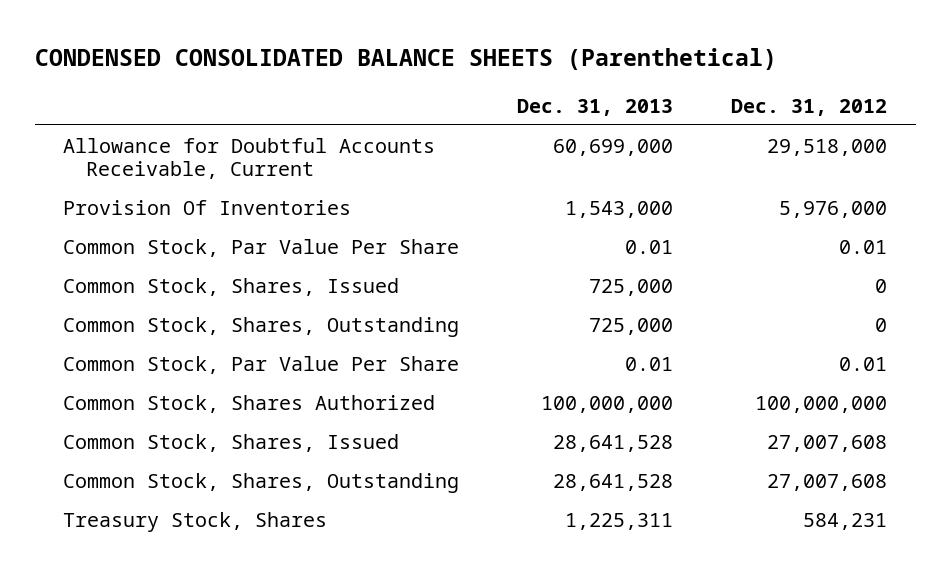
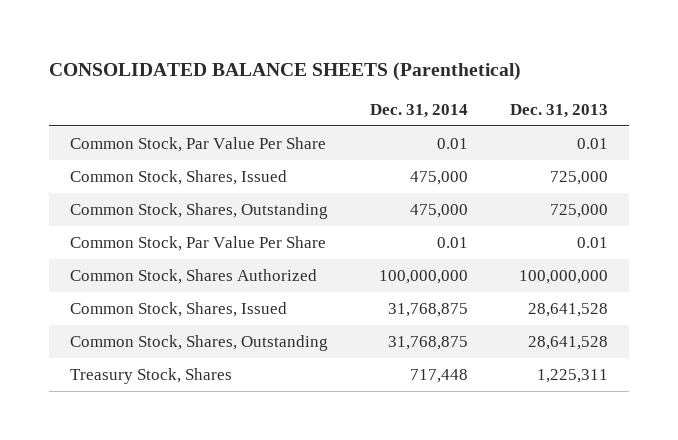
- CONDENSED CONSOLIDATED BALANCE SHEETS (Parenthetical)
+ CONSOLIDATED BALANCE SHEETS (Parenthetical)
- | Dec. 31, 2013 | Dec. 31, 2012
+ | Dec. 31, 2014 | Dec. 31, 2013
- Allowance for Doubtful Accounts Receivable, Current | 60,699,000 | 29,518,000
- Provision Of Inventories | 1,543,000 | 5,976,000

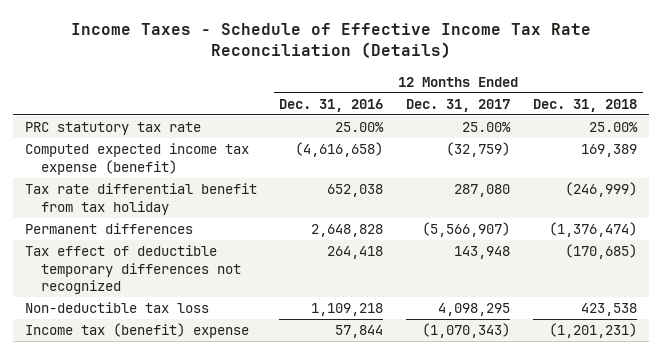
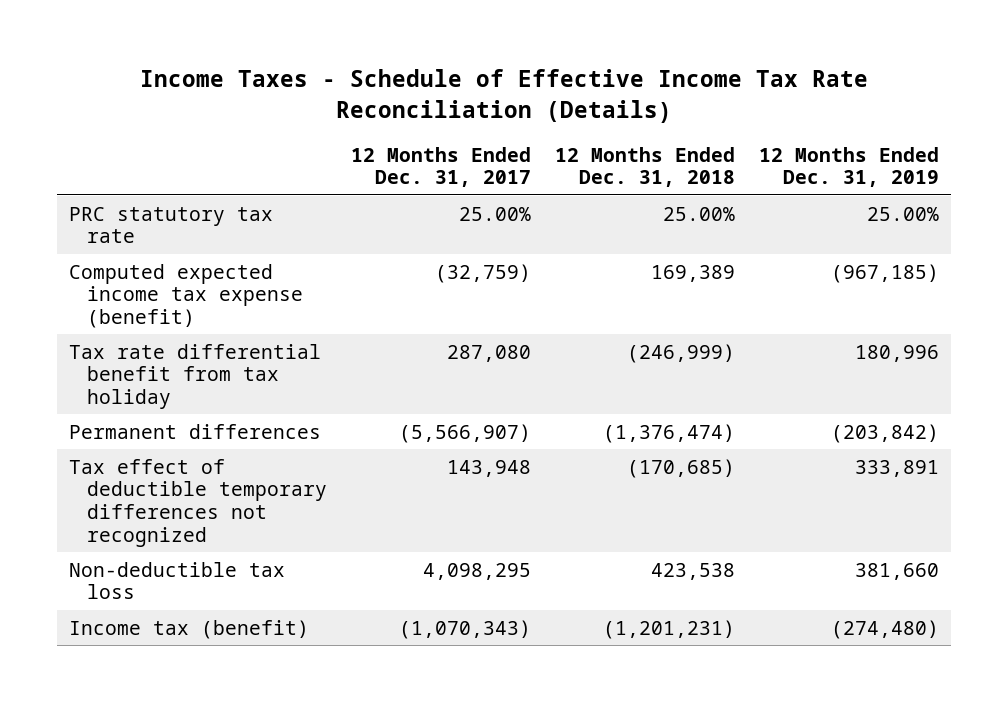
- | 12 Months Ended Dec. 31, 2016 | 12 Months Ended Dec. 31, 2017 | 12 Months Ended Dec. 31, 2018
+ | 12 Months Ended Dec. 31, 2017 | 12 Months Ended Dec. 31, 2018 | 12 Months Ended Dec. 31, 2019
- Income tax (benefit) expense | 57,844 | (1,070,343) | (1,201,231)
+ Income tax (benefit) | (1,070,343) | (1,201,231) | (274,480)

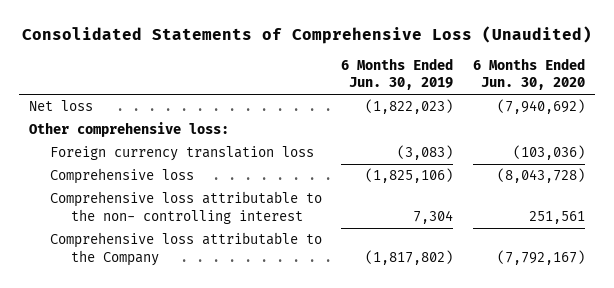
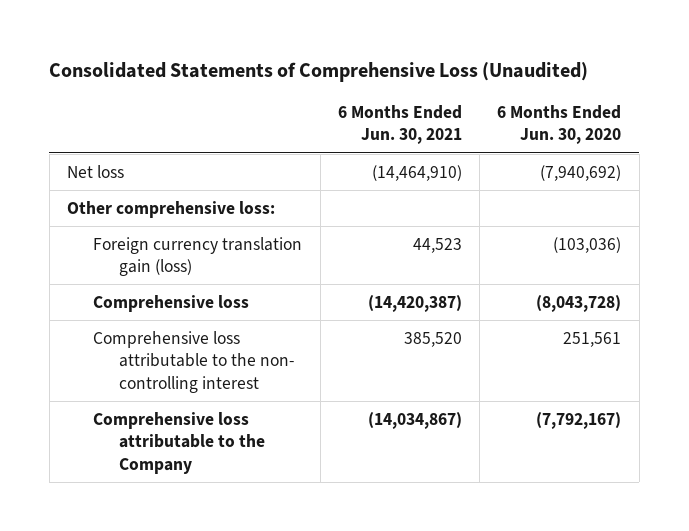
- | 6 Months Ended Jun. 30, 2019 | 6 Months Ended Jun. 30, 2020
+ | 6 Months Ended Jun. 30, 2021 | 6 Months Ended Jun. 30, 2020
- Foreign currency translation loss | (3,083) | (103,036)
+ Foreign currency translation gain (loss) | 44,523 | (103,036)

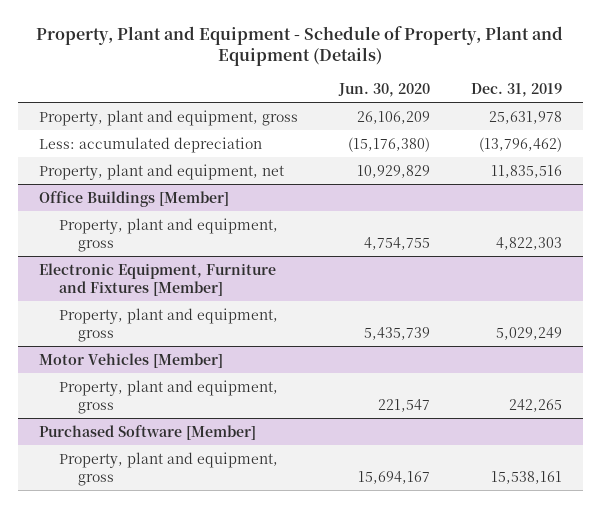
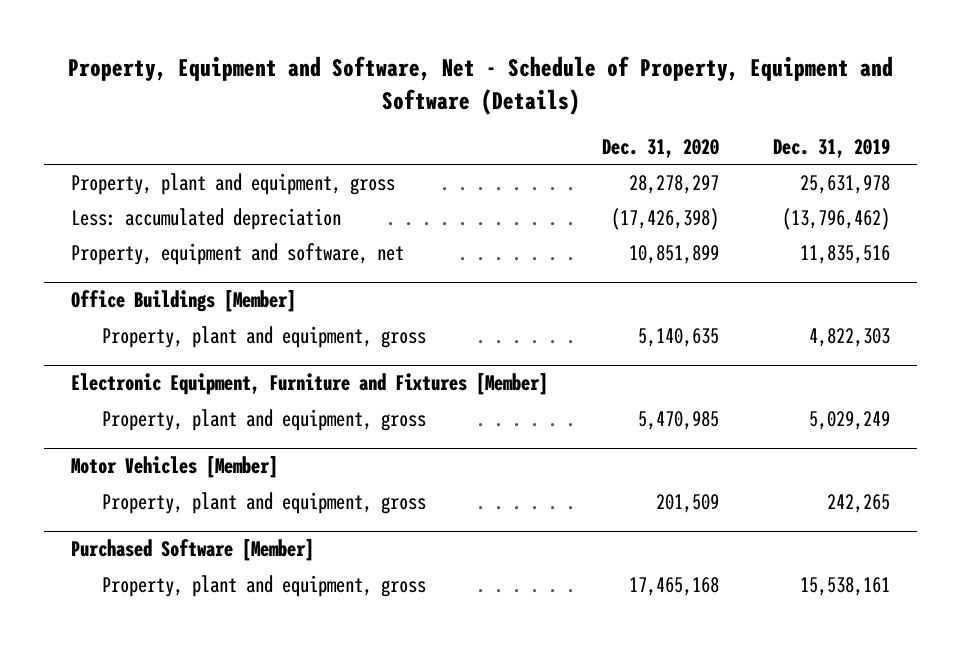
- Property, Plant and Equipment - Schedule of Property, Plant and Equipment (Details)
+ Property, Equipment and Software, Net - Schedule of Property, Equipment and Software (Details)
- | Jun. 30, 2020 | Dec. 31, 2019
+ | Dec. 31, 2020 | Dec. 31, 2019
- Property, plant and equipment, net | 10,929,829 | 11,835,516
+ Property, equipment and software, net | 10,851,899 | 11,835,516

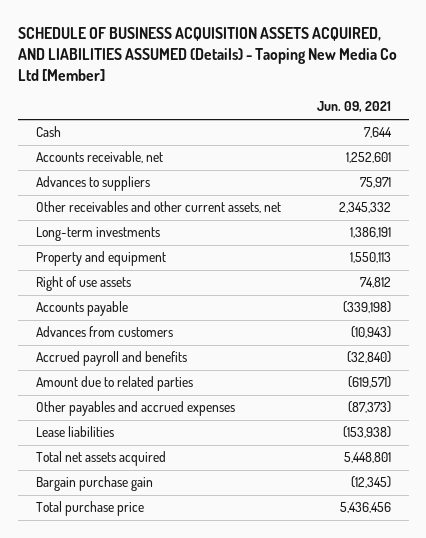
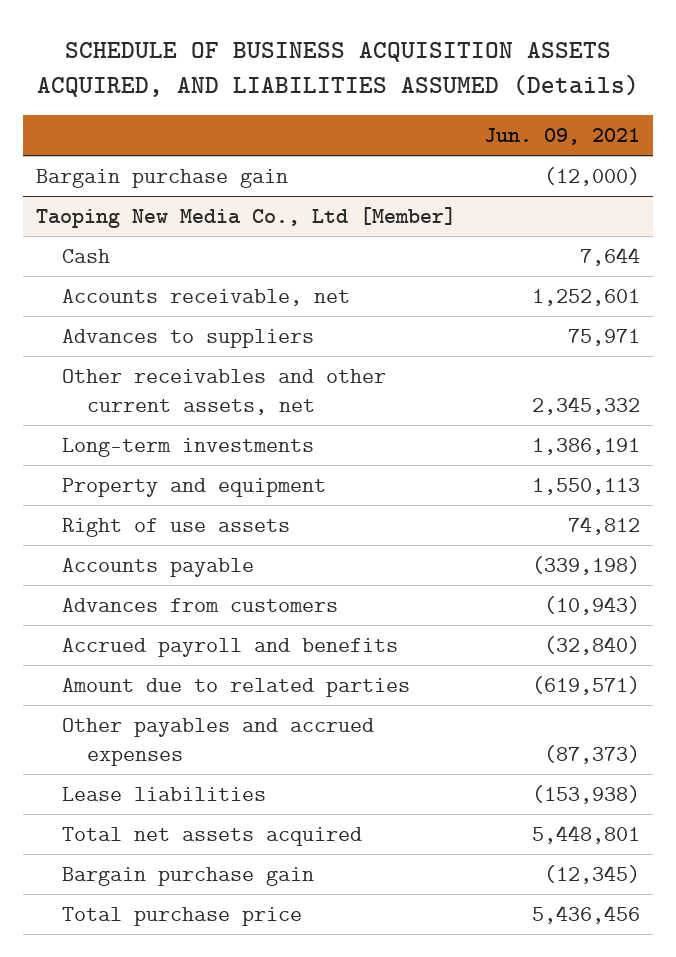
- SCHEDULE OF BUSINESS ACQUISITION ASSETS ACQUIRED, AND LIABILITIES ASSUMED (Details) - Taoping New Media Co Ltd [Member]
+ SCHEDULE OF BUSINESS ACQUISITION ASSETS ACQUIRED, AND LIABILITIES ASSUMED (Details)
+ Bargain purchase gain | (12,000)
+ Taoping New Media Co., Ltd [Member]

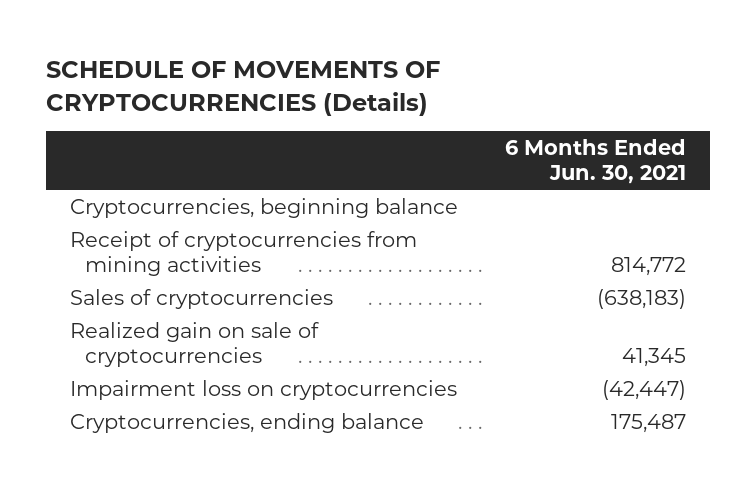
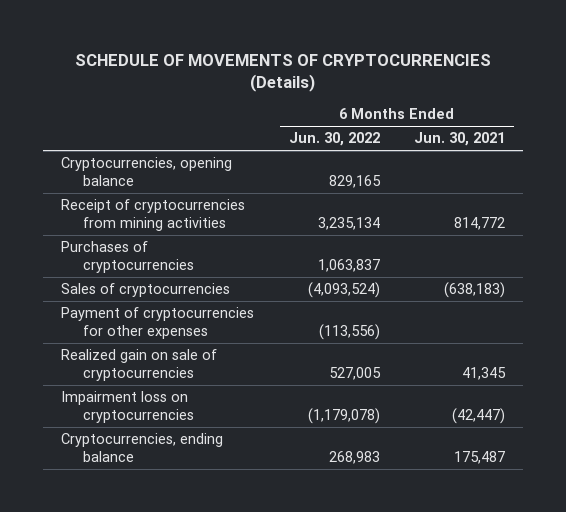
- | 6 Months Ended Jun. 30, 2021
+ | 6 Months Ended Jun. 30, 2022 | 6 Months Ended Jun. 30, 2021
- Cryptocurrencies, beginning balance
+ Cryptocurrencies, opening balance | 829,165 |
+ Purchases of cryptocurrencies | 1,063,837 |
+ Payment of cryptocurrencies for other expenses | (113,556) |

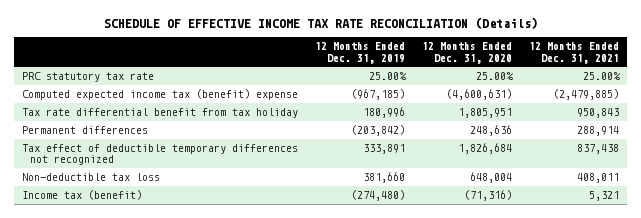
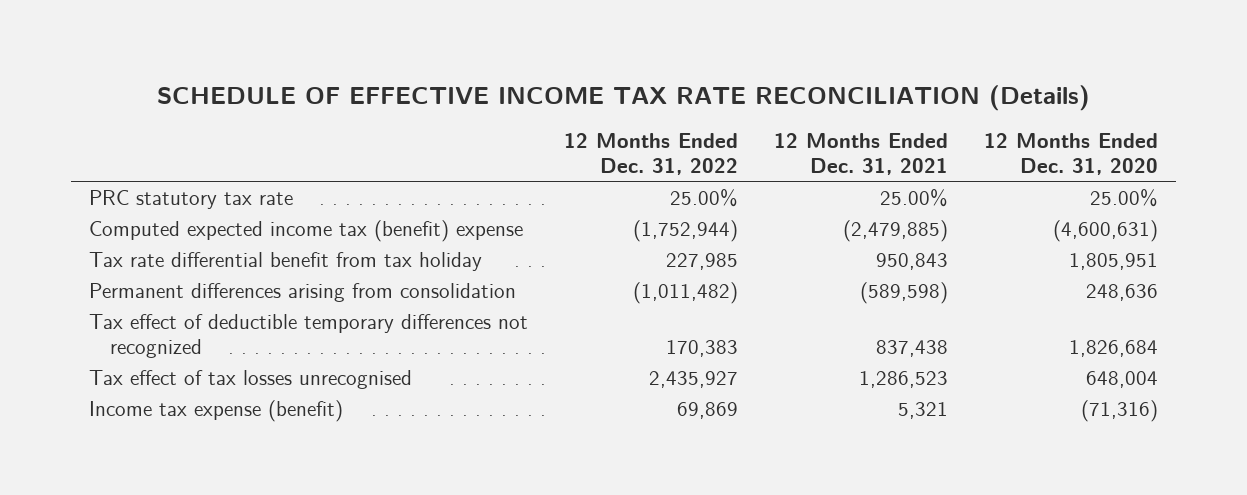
- | 12 Months Ended Dec. 31, 2019 | 12 Months Ended Dec. 31, 2020 | 12 Months Ended Dec. 31, 2021
+ | 12 Months Ended Dec. 31, 2022 | 12 Months Ended Dec. 31, 2021 | 12 Months Ended Dec. 31, 2020
- Permanent differences | (203,842) | 248,636 | 288,914
+ Permanent differences arising from consolidation | (1,011,482) | (589,598) | 248,636
- Non-deductible tax loss | 381,660 | 648,004 | 408,011
- Income tax (benefit) | (274,480) | (71,316) | 5,321
+ Tax effect of tax losses unrecognised | 2,435,927 | 1,286,523 | 648,004
+ Income tax expense (benefit) | 69,869 | 5,321 | (71,316)

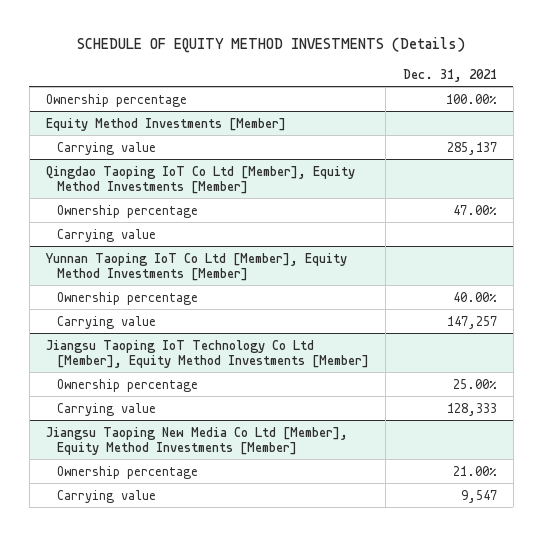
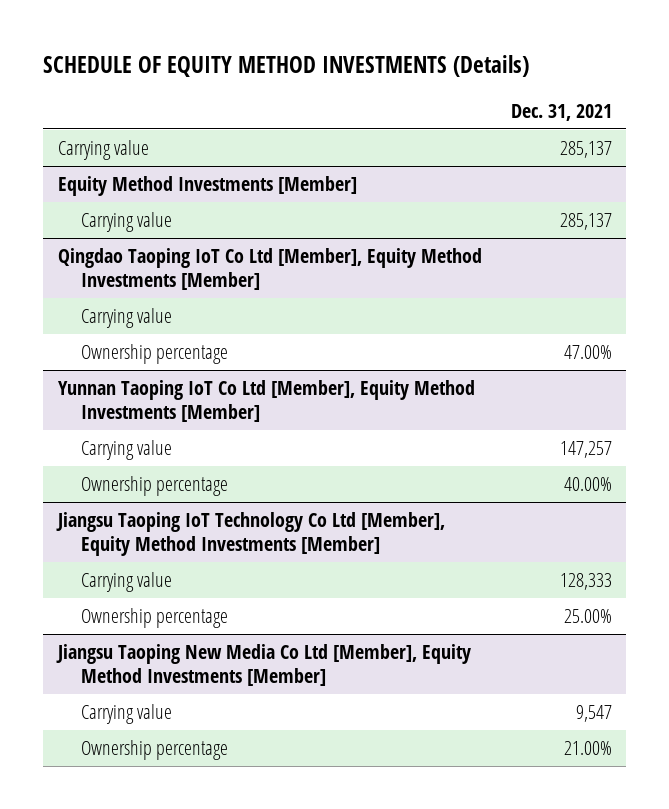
- Ownership percentage | 100.00%
+ Carrying value | 285,137
@ Qingdao Taoping IoT Co Ltd [Member], Equity Method Investments [Member]
moved down: Ownership percentage | 47.00%
@ Yunnan Taoping IoT Co Ltd [Member], Equity Method Investments [Member]
moved down: Ownership percentage | 40.00%
@ Jiangsu Taoping IoT Technology Co Ltd [Member], Equity Method Investments [Member]
moved down: Ownership percentage | 25.00%
@ Jiangsu Taoping New Media Co Ltd [Member], Equity Method Investments [Member]
moved down: Ownership percentage | 21.00%

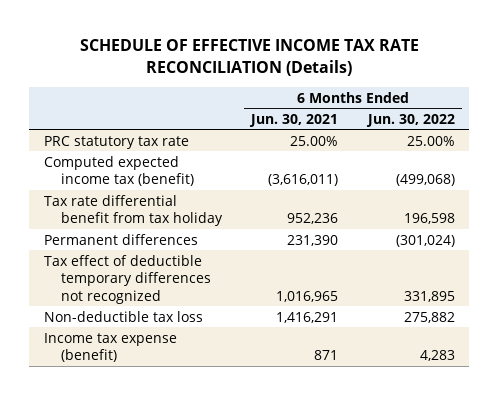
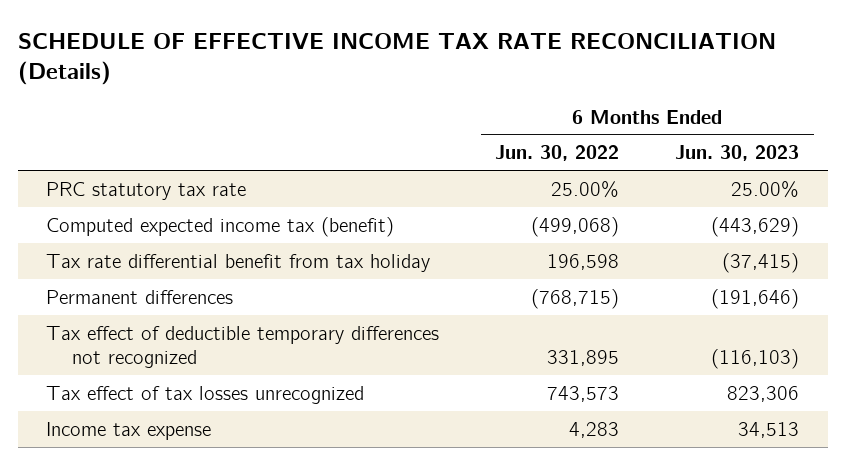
- | 6 Months Ended Jun. 30, 2021 | 6 Months Ended Jun. 30, 2022
+ | 6 Months Ended Jun. 30, 2022 | 6 Months Ended Jun. 30, 2023
- Permanent differences | 231,390 | (301,024)
+ Permanent differences | (768,715) | (191,646)
- Non-deductible tax loss | 1,416,291 | 275,882
- Income tax expense (benefit) | 871 | 4,283
+ Tax effect of tax losses unrecognized | 743,573 | 823,306
+ Income tax expense | 4,283 | 34,513

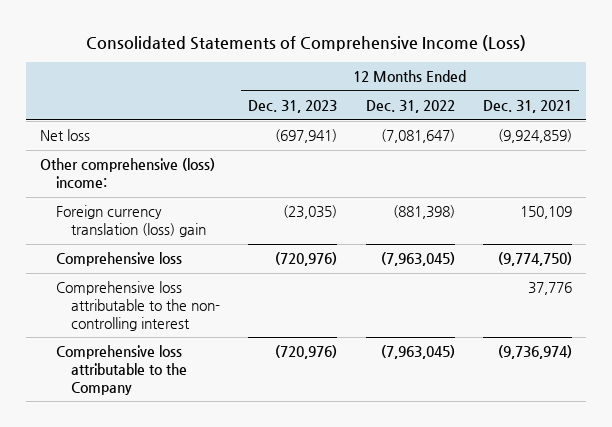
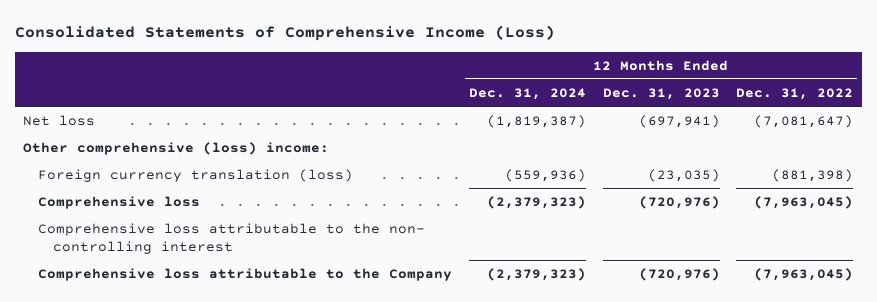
- | 12 Months Ended Dec. 31, 2023 | 12 Months Ended Dec. 31, 2022 | 12 Months Ended Dec. 31, 2021
+ | 12 Months Ended Dec. 31, 2024 | 12 Months Ended Dec. 31, 2023 | 12 Months Ended Dec. 31, 2022
- Foreign currency translation (loss) gain | (23,035) | (881,398) | 150,109
+ Foreign currency translation (loss) | (559,936) | (23,035) | (881,398)

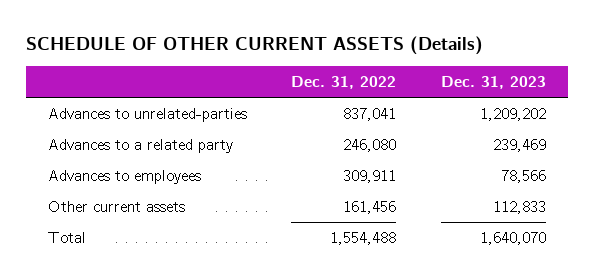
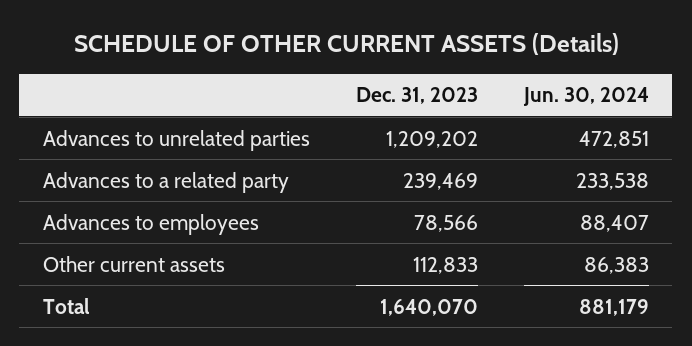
- | Dec. 31, 2022 | Dec. 31, 2023
+ | Dec. 31, 2023 | Jun. 30, 2024
- Advances to unrelated-parties | 837,041 | 1,209,202
+ Advances to unrelated parties | 1,209,202 | 472,851

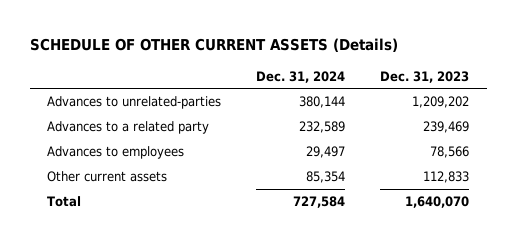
- | Dec. 31, 2023 | Jun. 30, 2024
+ | Dec. 31, 2024 | Dec. 31, 2023
- Advances to unrelated parties | 1,209,202 | 472,851
+ Advances to unrelated-parties | 380,144 | 1,209,202

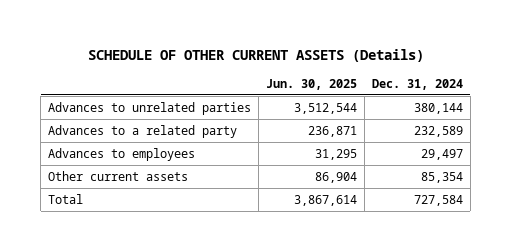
- | Dec. 31, 2024 | Dec. 31, 2023
+ | Jun. 30, 2025 | Dec. 31, 2024
- Advances to unrelated-parties | 380,144 | 1,209,202
+ Advances to unrelated parties | 3,512,544 | 380,144

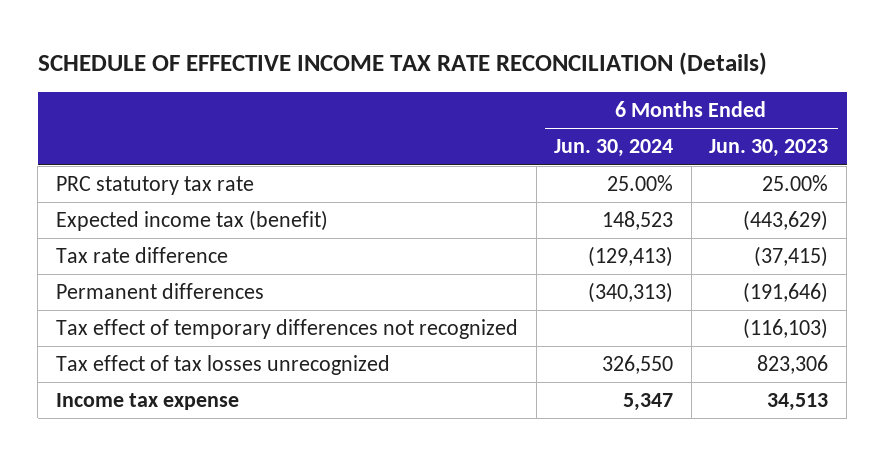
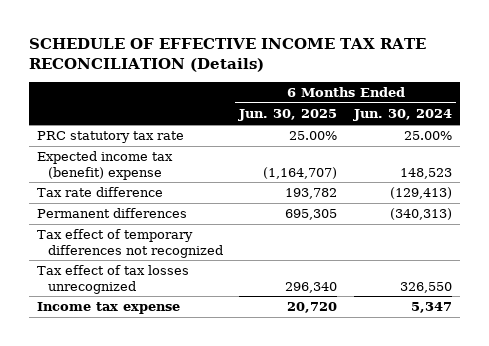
- | 6 Months Ended Jun. 30, 2024 | 6 Months Ended Jun. 30, 2023
+ | 6 Months Ended Jun. 30, 2025 | 6 Months Ended Jun. 30, 2024
- Expected income tax (benefit) | 148,523 | (443,629)
+ Expected income tax (benefit) expense | (1,164,707) | 148,523

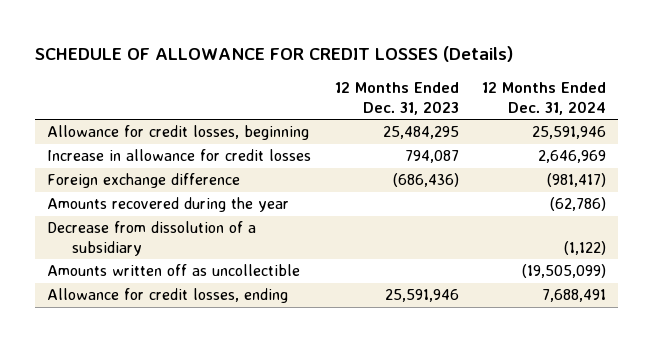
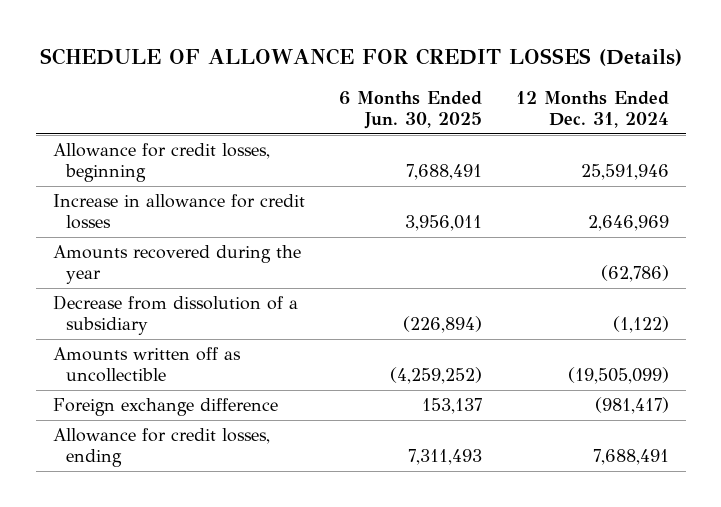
- | 12 Months Ended Dec. 31, 2023 | 12 Months Ended Dec. 31, 2024
+ | 6 Months Ended Jun. 30, 2025 | 12 Months Ended Dec. 31, 2024
moved down: Foreign exchange difference | 153,137 | (981,417)

